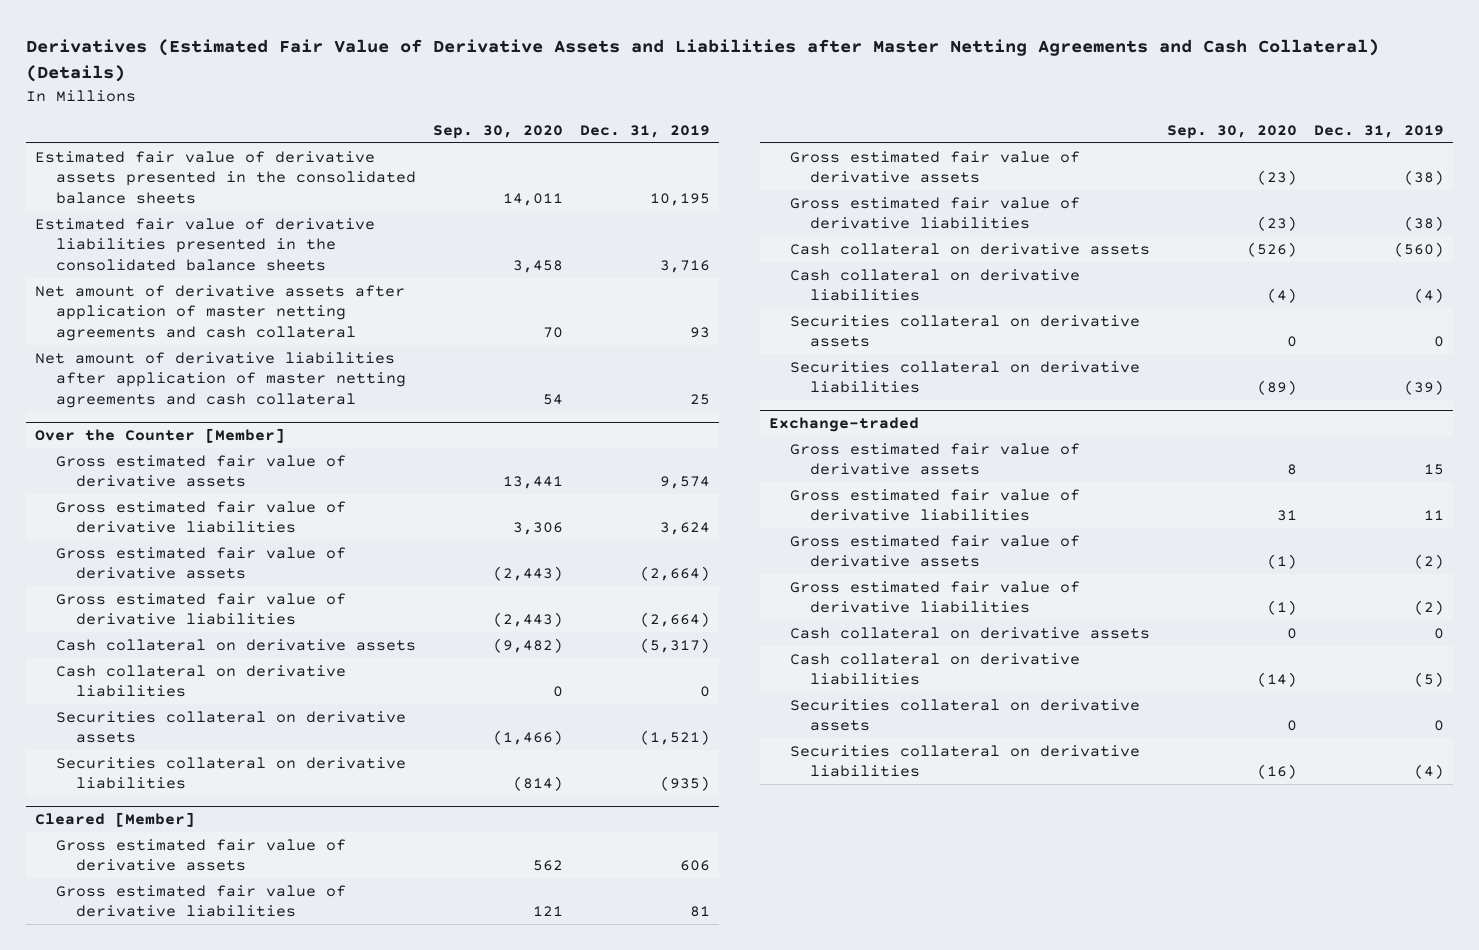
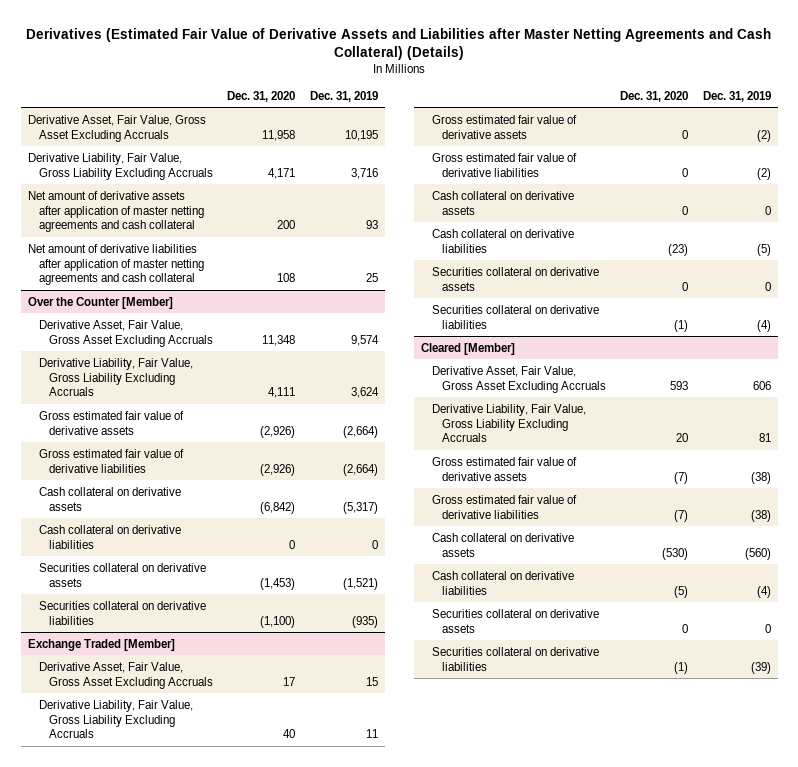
- | Sep. 30, 2020 | Dec. 31, 2019
+ | Dec. 31, 2020 | Dec. 31, 2019
- Estimated fair value of derivative assets presented in the consolidated balance sheets | 14,011 | 10,195
- Estimated fair value of derivative liabilities presented in the consolidated balance sheets | 3,458 | 3,716
+ Derivative Asset, Fair Value, Gross Asset Excluding Accruals | 11,958 | 10,195
+ Derivative Liability, Fair Value, Gross Liability Excluding Accruals | 4,171 | 3,716
@ Over the Counter [Member]
- Gross estimated fair value of derivative assets | 13,441 | 9,574
- Gross estimated fair value of derivative liabilities | 3,306 | 3,624
+ Derivative Asset, Fair Value, Gross Asset Excluding Accruals | 11,348 | 9,574
+ Derivative Liability, Fair Value, Gross Liability Excluding Accruals | 4,111 | 3,624
+ Exchange Traded [Member]
+ Derivative Asset, Fair Value, Gross Asset Excluding Accruals | 17 | 15
+ Derivative Liability, Fair Value, Gross Liability Excluding Accruals | 40 | 11
+ Gross estimated fair value of derivative assets | 0 | (2)
+ Gross estimated fair value of derivative liabilities | 0 | (2)
+ Cash collateral on derivative assets | 0 | 0
+ Cash collateral on derivative liabilities | (23) | (5)
+ Securities collateral on derivative assets | 0 | 0
+ Securities collateral on derivative liabilities | (1) | (4)
@ Cleared [Member]
- Gross estimated fair value of derivative assets | 562 | 606
- Gross estimated fair value of derivative liabilities | 121 | 81
+ Derivative Asset, Fair Value, Gross Asset Excluding Accruals | 593 | 606
+ Derivative Liability, Fair Value, Gross Liability Excluding Accruals | 20 | 81
- Exchange-traded
- Gross estimated fair value of derivative assets | 8 | 15
- Gross estimated fair value of derivative liabilities | 31 | 11
- Gross estimated fair value of derivative assets | (1) | (2)
- Gross estimated fair value of derivative liabilities | (1) | (2)
- Cash collateral on derivative assets | 0 | 0
- Cash collateral on derivative liabilities | (14) | (5)
- Securities collateral on derivative assets | 0 | 0
- Securities collateral on derivative liabilities | (16) | (4)

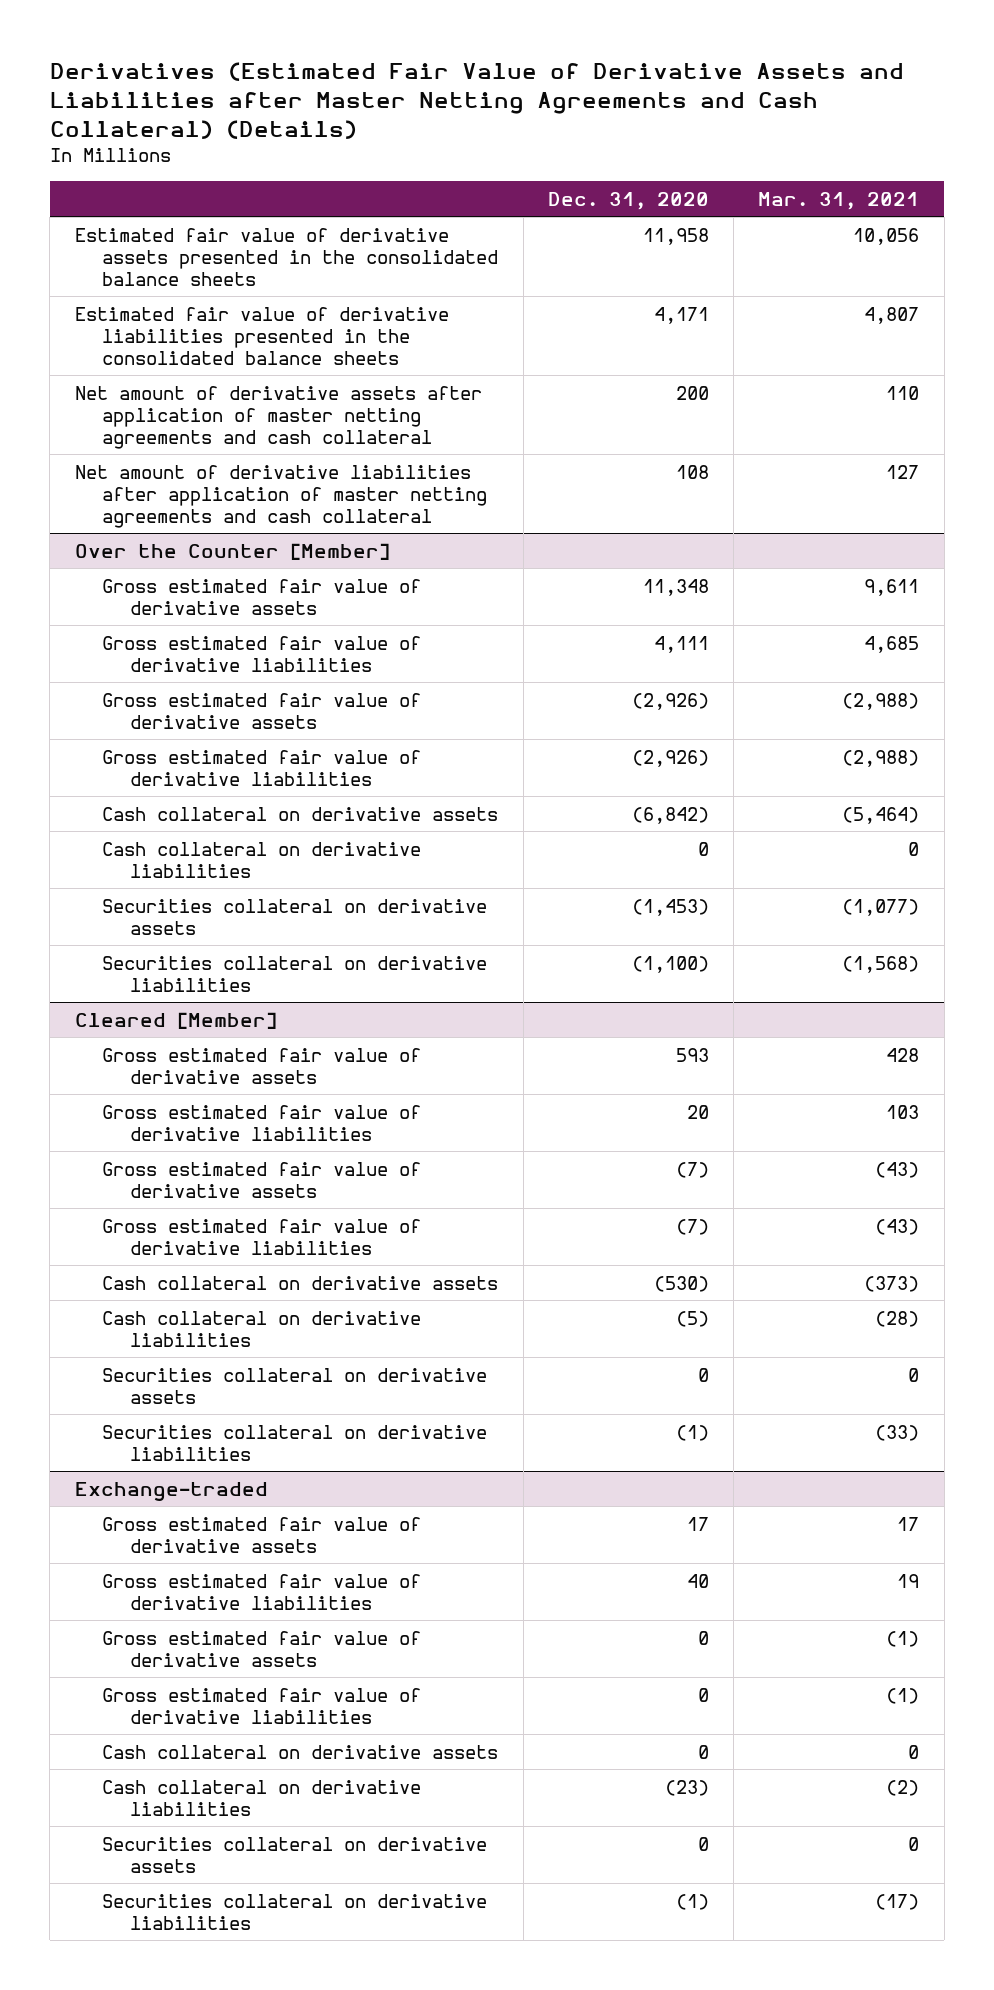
- | Dec. 31, 2020 | Dec. 31, 2019
+ | Dec. 31, 2020 | Mar. 31, 2021
- Derivative Asset, Fair Value, Gross Asset Excluding Accruals | 11,958 | 10,195
- Derivative Liability, Fair Value, Gross Liability Excluding Accruals | 4,171 | 3,716
+ Estimated fair value of derivative assets presented in the consolidated balance sheets | 11,958 | 10,056
+ Estimated fair value of derivative liabilities presented in the consolidated balance sheets | 4,171 | 4,807
@ Over the Counter [Member]
- Derivative Asset, Fair Value, Gross Asset Excluding Accruals | 11,348 | 9,574
- Derivative Liability, Fair Value, Gross Liability Excluding Accruals | 4,111 | 3,624
+ Gross estimated fair value of derivative assets | 11,348 | 9,611
+ Gross estimated fair value of derivative liabilities | 4,111 | 4,685
- Exchange Traded [Member]
- Derivative Asset, Fair Value, Gross Asset Excluding Accruals | 17 | 15
- Derivative Liability, Fair Value, Gross Liability Excluding Accruals | 40 | 11
- Gross estimated fair value of derivative assets | 0 | (2)
- Gross estimated fair value of derivative liabilities | 0 | (2)
- Cash collateral on derivative assets | 0 | 0
- Cash collateral on derivative liabilities | (23) | (5)
- Securities collateral on derivative assets | 0 | 0
- Securities collateral on derivative liabilities | (1) | (4)
@ Cleared [Member]
- Derivative Asset, Fair Value, Gross Asset Excluding Accruals | 593 | 606
- Derivative Liability, Fair Value, Gross Liability Excluding Accruals | 20 | 81
+ Gross estimated fair value of derivative assets | 593 | 428
+ Gross estimated fair value of derivative liabilities | 20 | 103
+ Exchange-traded
+ Gross estimated fair value of derivative assets | 17 | 17
+ Gross estimated fair value of derivative liabilities | 40 | 19
+ Gross estimated fair value of derivative assets | 0 | (1)
+ Gross estimated fair value of derivative liabilities | 0 | (1)
+ Cash collateral on derivative assets | 0 | 0
+ Cash collateral on derivative liabilities | (23) | (2)
+ Securities collateral on derivative assets | 0 | 0
+ Securities collateral on derivative liabilities | (1) | (17)

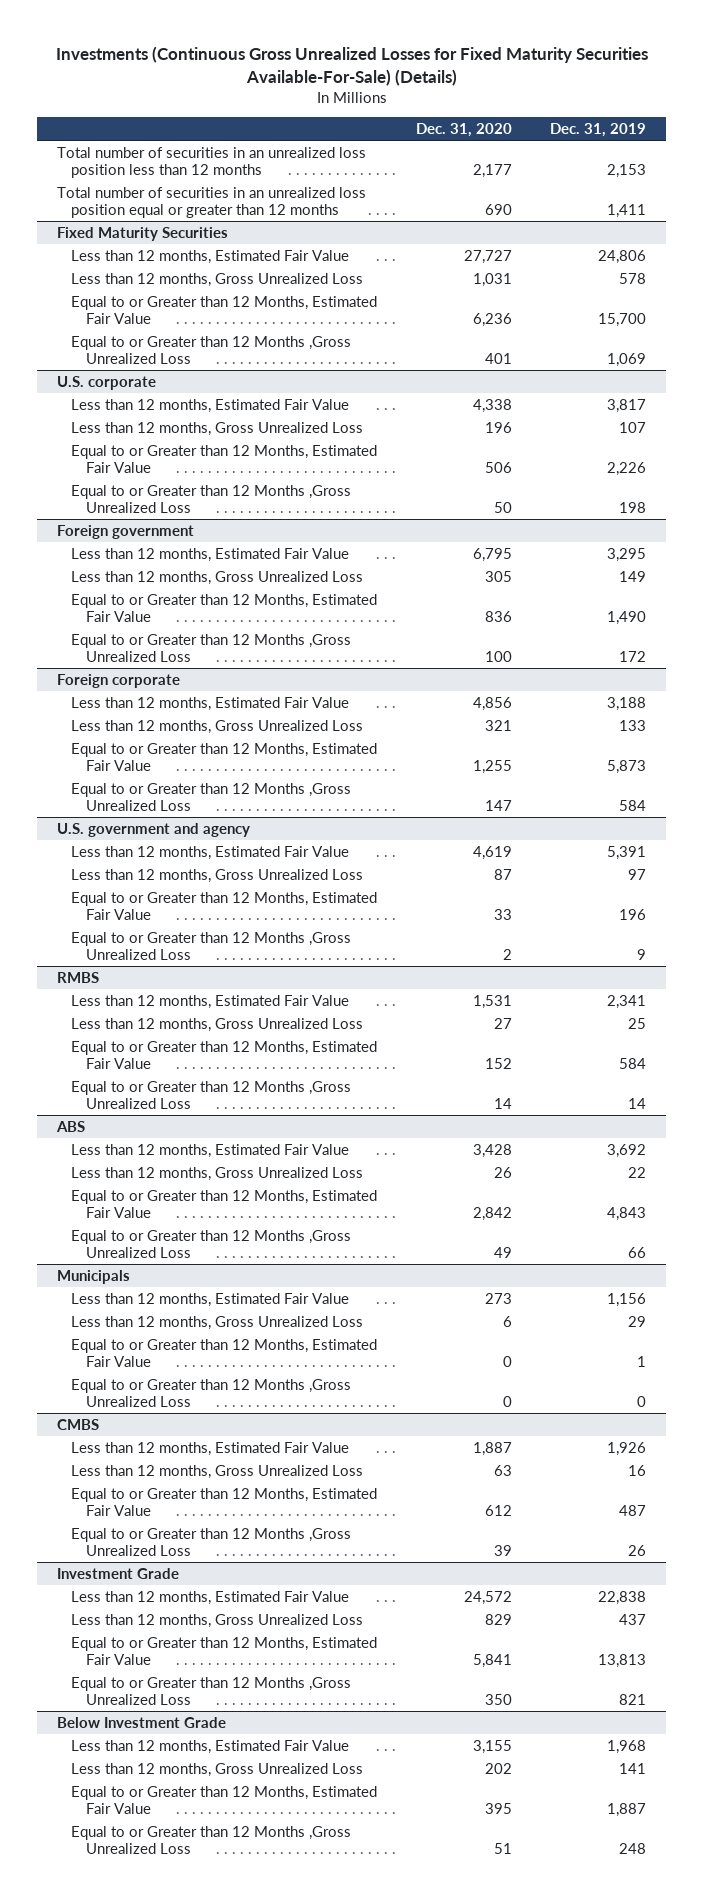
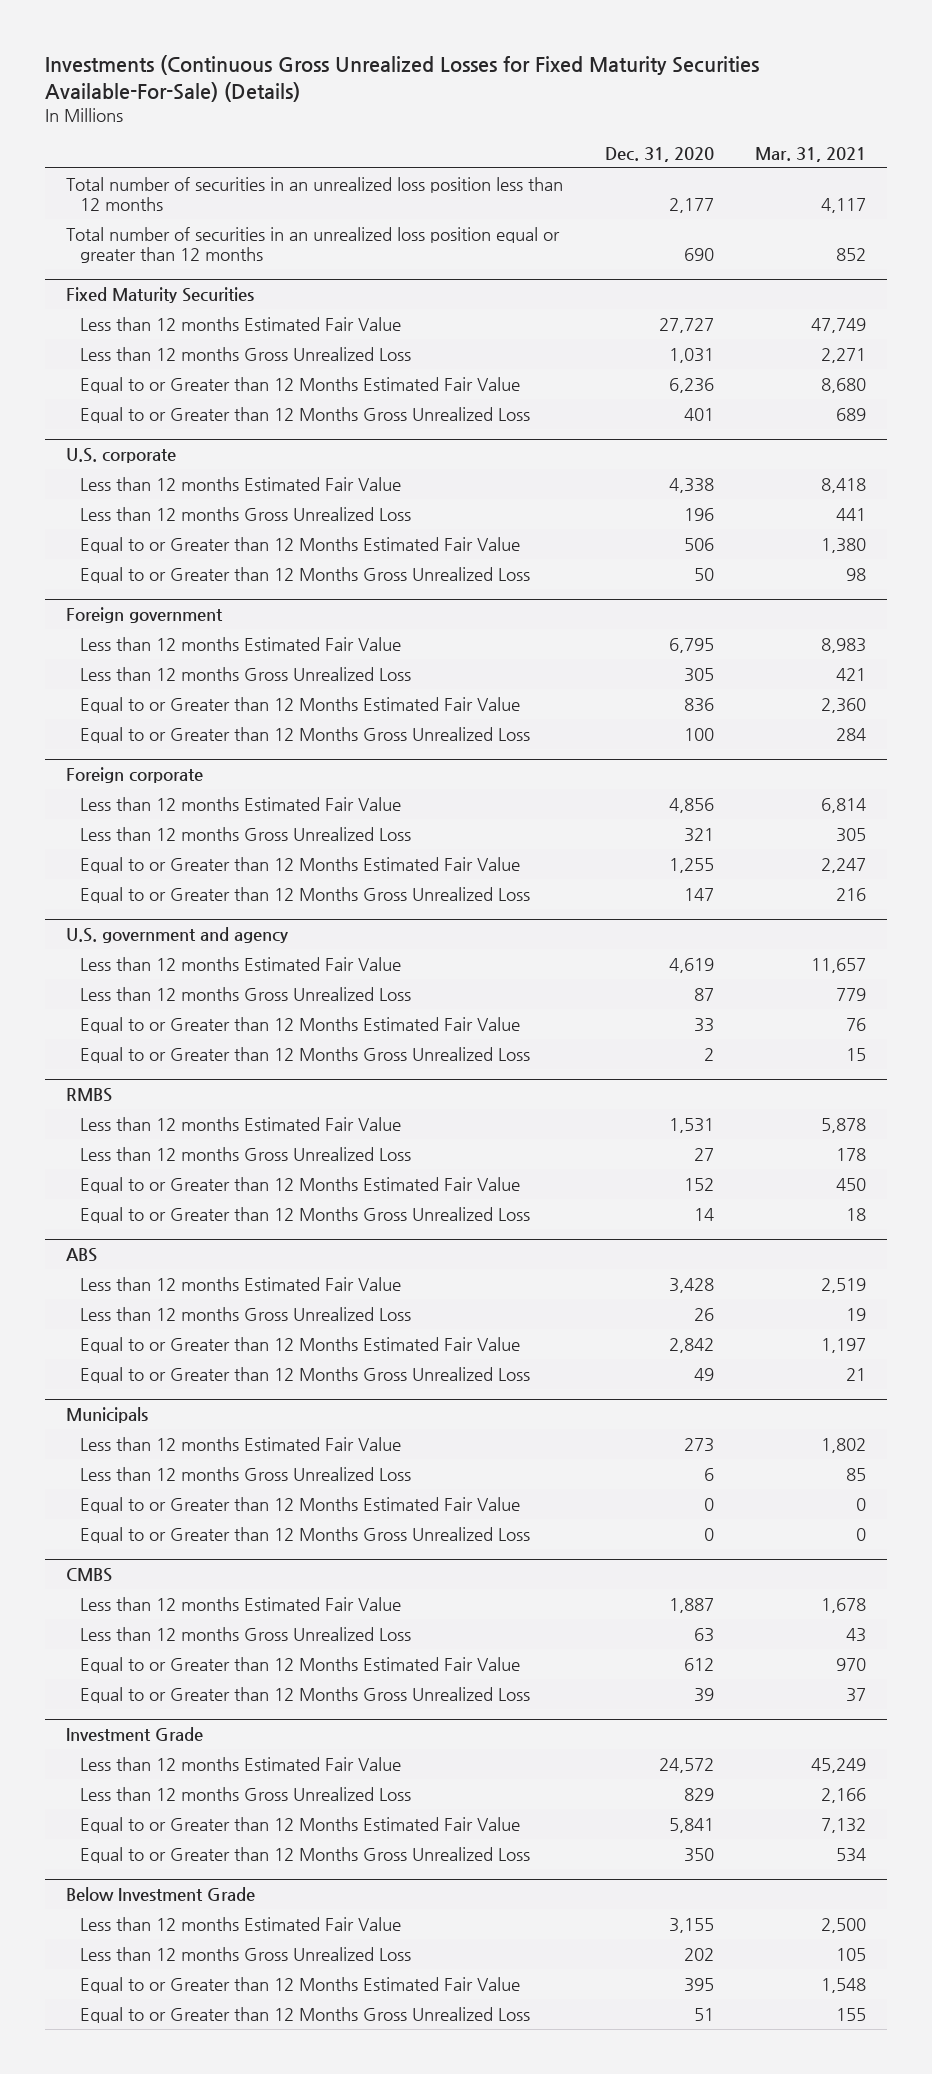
- | Dec. 31, 2020 | Dec. 31, 2019
+ | Dec. 31, 2020 | Mar. 31, 2021
@ Fixed Maturity Securities
- Less than 12 months, Estimated Fair Value | 27,727 | 24,806
- Less than 12 months, Gross Unrealized Loss | 1,031 | 578
- Equal to or Greater than 12 Months, Estimated Fair Value | 6,236 | 15,700
- Equal to or Greater than 12 Months ,Gross Unrealized Loss | 401 | 1,069
+ Less than 12 months Estimated Fair Value | 27,727 | 47,749
+ Less than 12 months Gross Unrealized Loss | 1,031 | 2,271
+ Equal to or Greater than 12 Months Estimated Fair Value | 6,236 | 8,680
+ Equal to or Greater than 12 Months Gross Unrealized Loss | 401 | 689
@ U.S. corporate
- Less than 12 months, Estimated Fair Value | 4,338 | 3,817
- Less than 12 months, Gross Unrealized Loss | 196 | 107
- Equal to or Greater than 12 Months, Estimated Fair Value | 506 | 2,226
- Equal to or Greater than 12 Months ,Gross Unrealized Loss | 50 | 198
+ Less than 12 months Estimated Fair Value | 4,338 | 8,418
+ Less than 12 months Gross Unrealized Loss | 196 | 441
+ Equal to or Greater than 12 Months Estimated Fair Value | 506 | 1,380
+ Equal to or Greater than 12 Months Gross Unrealized Loss | 50 | 98
@ Foreign government
- Less than 12 months, Estimated Fair Value | 6,795 | 3,295
- Less than 12 months, Gross Unrealized Loss | 305 | 149
- Equal to or Greater than 12 Months, Estimated Fair Value | 836 | 1,490
- Equal to or Greater than 12 Months ,Gross Unrealized Loss | 100 | 172
+ Less than 12 months Estimated Fair Value | 6,795 | 8,983
+ Less than 12 months Gross Unrealized Loss | 305 | 421
+ Equal to or Greater than 12 Months Estimated Fair Value | 836 | 2,360
+ Equal to or Greater than 12 Months Gross Unrealized Loss | 100 | 284
@ Foreign corporate
- Less than 12 months, Estimated Fair Value | 4,856 | 3,188
- Less than 12 months, Gross Unrealized Loss | 321 | 133
- Equal to or Greater than 12 Months, Estimated Fair Value | 1,255 | 5,873
- Equal to or Greater than 12 Months ,Gross Unrealized Loss | 147 | 584
+ Less than 12 months Estimated Fair Value | 4,856 | 6,814
+ Less than 12 months Gross Unrealized Loss | 321 | 305
+ Equal to or Greater than 12 Months Estimated Fair Value | 1,255 | 2,247
+ Equal to or Greater than 12 Months Gross Unrealized Loss | 147 | 216
@ U.S. government and agency
- Less than 12 months, Estimated Fair Value | 4,619 | 5,391
- Less than 12 months, Gross Unrealized Loss | 87 | 97
- Equal to or Greater than 12 Months, Estimated Fair Value | 33 | 196
- Equal to or Greater than 12 Months ,Gross Unrealized Loss | 2 | 9
+ Less than 12 months Estimated Fair Value | 4,619 | 11,657
+ Less than 12 months Gross Unrealized Loss | 87 | 779
+ Equal to or Greater than 12 Months Estimated Fair Value | 33 | 76
+ Equal to or Greater than 12 Months Gross Unrealized Loss | 2 | 15
@ RMBS
- Less than 12 months, Estimated Fair Value | 1,531 | 2,341
- Less than 12 months, Gross Unrealized Loss | 27 | 25
- Equal to or Greater than 12 Months, Estimated Fair Value | 152 | 584
- Equal to or Greater than 12 Months ,Gross Unrealized Loss | 14 | 14
+ Less than 12 months Estimated Fair Value | 1,531 | 5,878
+ Less than 12 months Gross Unrealized Loss | 27 | 178
+ Equal to or Greater than 12 Months Estimated Fair Value | 152 | 450
+ Equal to or Greater than 12 Months Gross Unrealized Loss | 14 | 18
@ ABS
- Less than 12 months, Estimated Fair Value | 3,428 | 3,692
- Less than 12 months, Gross Unrealized Loss | 26 | 22
- Equal to or Greater than 12 Months, Estimated Fair Value | 2,842 | 4,843
- Equal to or Greater than 12 Months ,Gross Unrealized Loss | 49 | 66
+ Less than 12 months Estimated Fair Value | 3,428 | 2,519
+ Less than 12 months Gross Unrealized Loss | 26 | 19
+ Equal to or Greater than 12 Months Estimated Fair Value | 2,842 | 1,197
+ Equal to or Greater than 12 Months Gross Unrealized Loss | 49 | 21
@ Municipals
- Less than 12 months, Estimated Fair Value | 273 | 1,156
- Less than 12 months, Gross Unrealized Loss | 6 | 29
- Equal to or Greater than 12 Months, Estimated Fair Value | 0 | 1
- Equal to or Greater than 12 Months ,Gross Unrealized Loss | 0 | 0
+ Less than 12 months Estimated Fair Value | 273 | 1,802
+ Less than 12 months Gross Unrealized Loss | 6 | 85
+ Equal to or Greater than 12 Months Estimated Fair Value | 0 | 0
+ Equal to or Greater than 12 Months Gross Unrealized Loss | 0 | 0
@ CMBS
- Less than 12 months, Estimated Fair Value | 1,887 | 1,926
- Less than 12 months, Gross Unrealized Loss | 63 | 16
- Equal to or Greater than 12 Months, Estimated Fair Value | 612 | 487
- Equal to or Greater than 12 Months ,Gross Unrealized Loss | 39 | 26
+ Less than 12 months Estimated Fair Value | 1,887 | 1,678
+ Less than 12 months Gross Unrealized Loss | 63 | 43
+ Equal to or Greater than 12 Months Estimated Fair Value | 612 | 970
+ Equal to or Greater than 12 Months Gross Unrealized Loss | 39 | 37
@ Investment Grade
- Less than 12 months, Estimated Fair Value | 24,572 | 22,838
- Less than 12 months, Gross Unrealized Loss | 829 | 437
- Equal to or Greater than 12 Months, Estimated Fair Value | 5,841 | 13,813
- Equal to or Greater than 12 Months ,Gross Unrealized Loss | 350 | 821
+ Less than 12 months Estimated Fair Value | 24,572 | 45,249
+ Less than 12 months Gross Unrealized Loss | 829 | 2,166
+ Equal to or Greater than 12 Months Estimated Fair Value | 5,841 | 7,132
+ Equal to or Greater than 12 Months Gross Unrealized Loss | 350 | 534
@ Below Investment Grade
- Less than 12 months, Estimated Fair Value | 3,155 | 1,968
- Less than 12 months, Gross Unrealized Loss | 202 | 141
- Equal to or Greater than 12 Months, Estimated Fair Value | 395 | 1,887
- Equal to or Greater than 12 Months ,Gross Unrealized Loss | 51 | 248
+ Less than 12 months Estimated Fair Value | 3,155 | 2,500
+ Less than 12 months Gross Unrealized Loss | 202 | 105
+ Equal to or Greater than 12 Months Estimated Fair Value | 395 | 1,548
+ Equal to or Greater than 12 Months Gross Unrealized Loss | 51 | 155

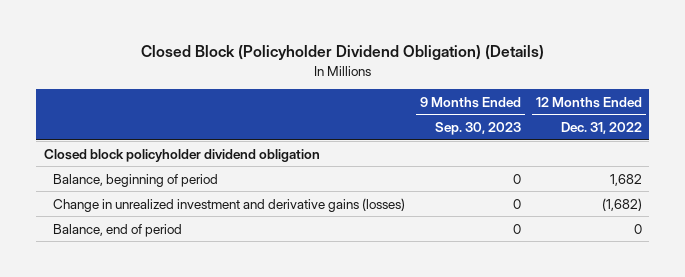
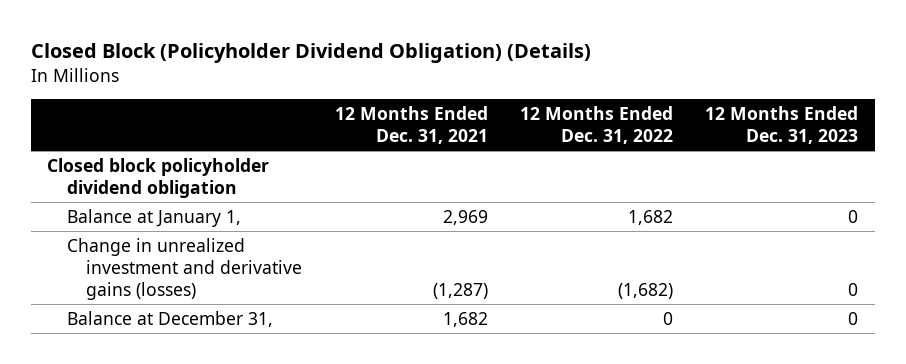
- | 9 Months Ended Sep. 30, 2023 | 12 Months Ended Dec. 31, 2022
+ | 12 Months Ended Dec. 31, 2021 | 12 Months Ended Dec. 31, 2022 | 12 Months Ended Dec. 31, 2023
- Balance, beginning of period | 0 | 1,682
+ Balance at January 1, | 2,969 | 1,682 | 0
- Balance, end of period | 0 | 0
+ Balance at December 31, | 1,682 | 0 | 0

